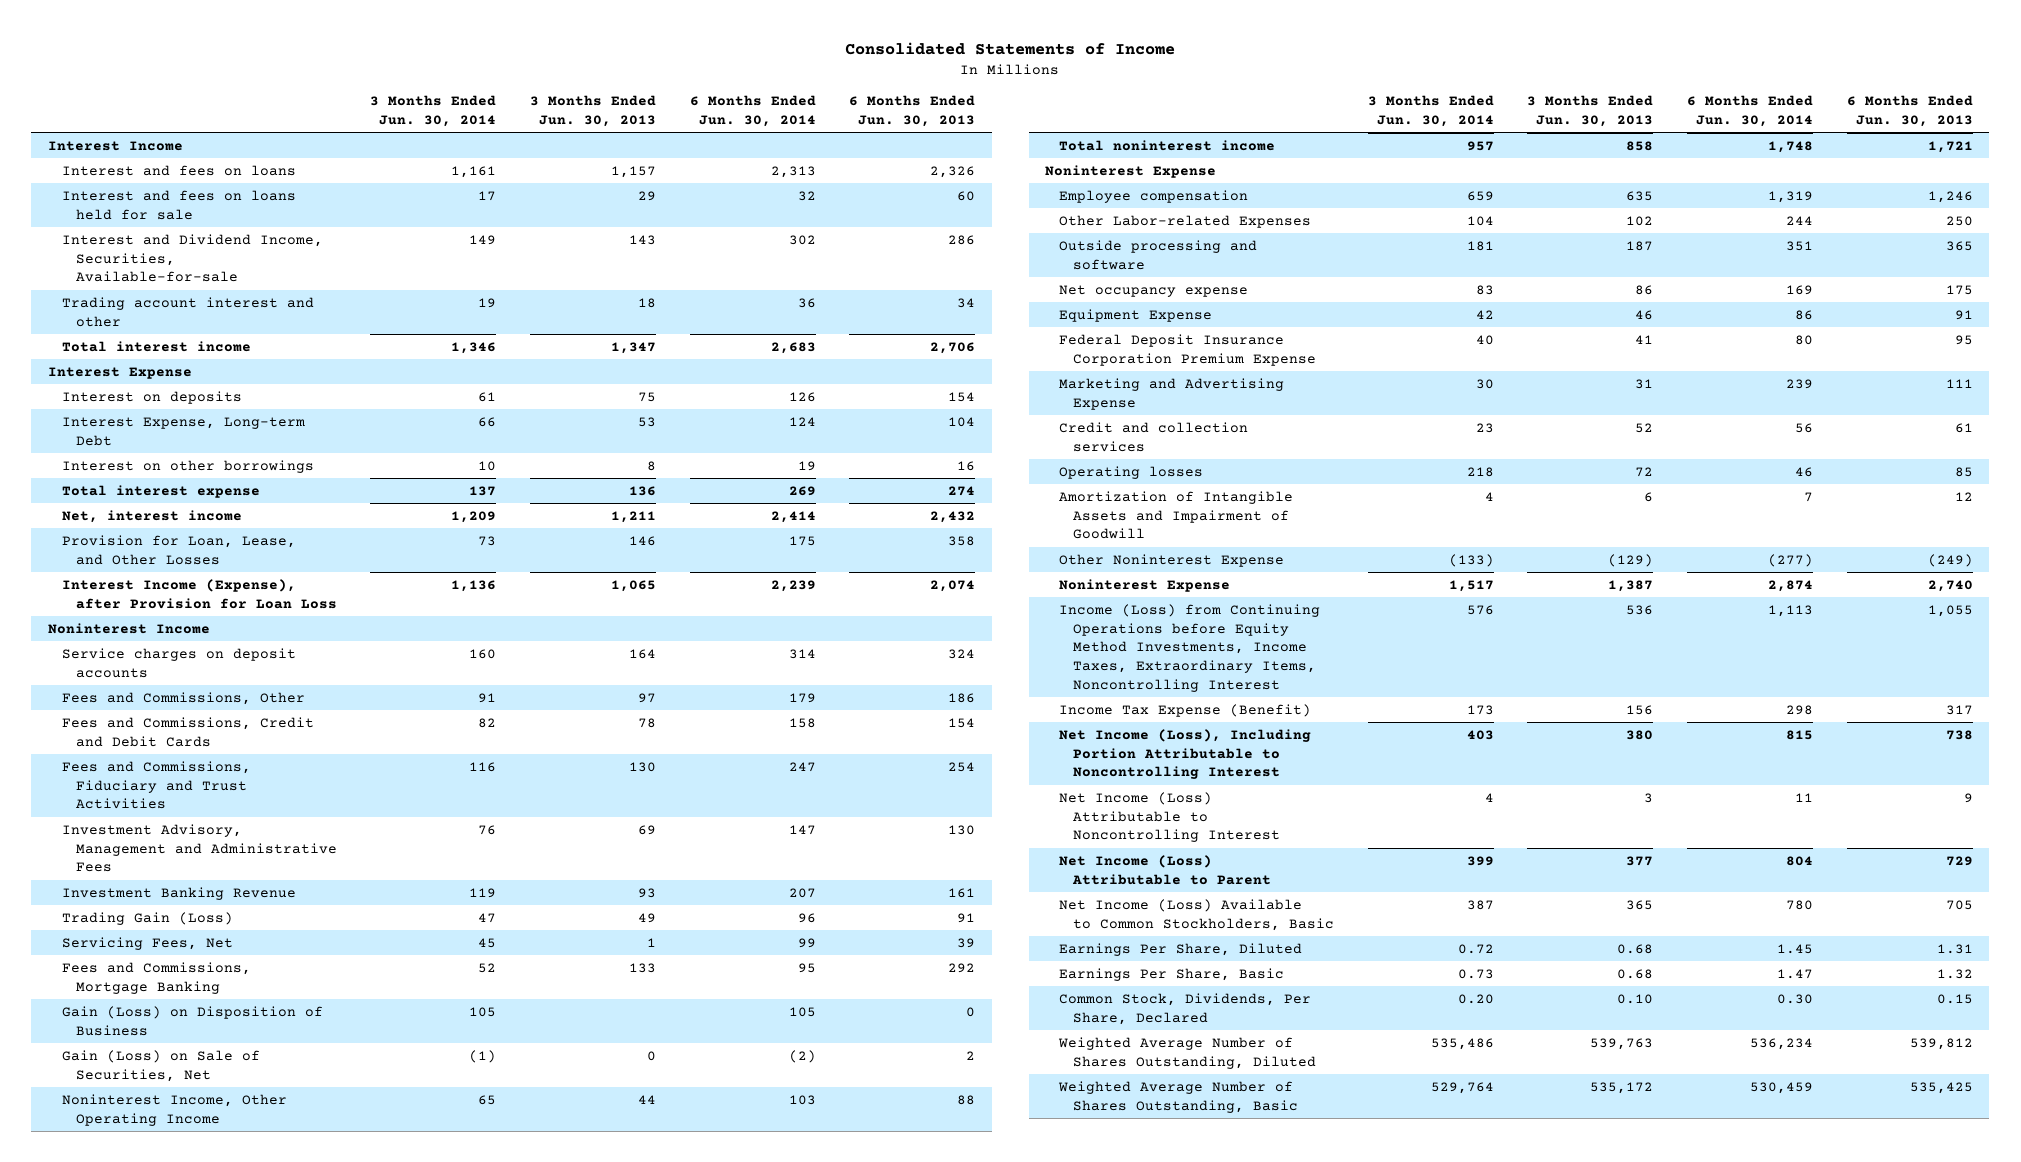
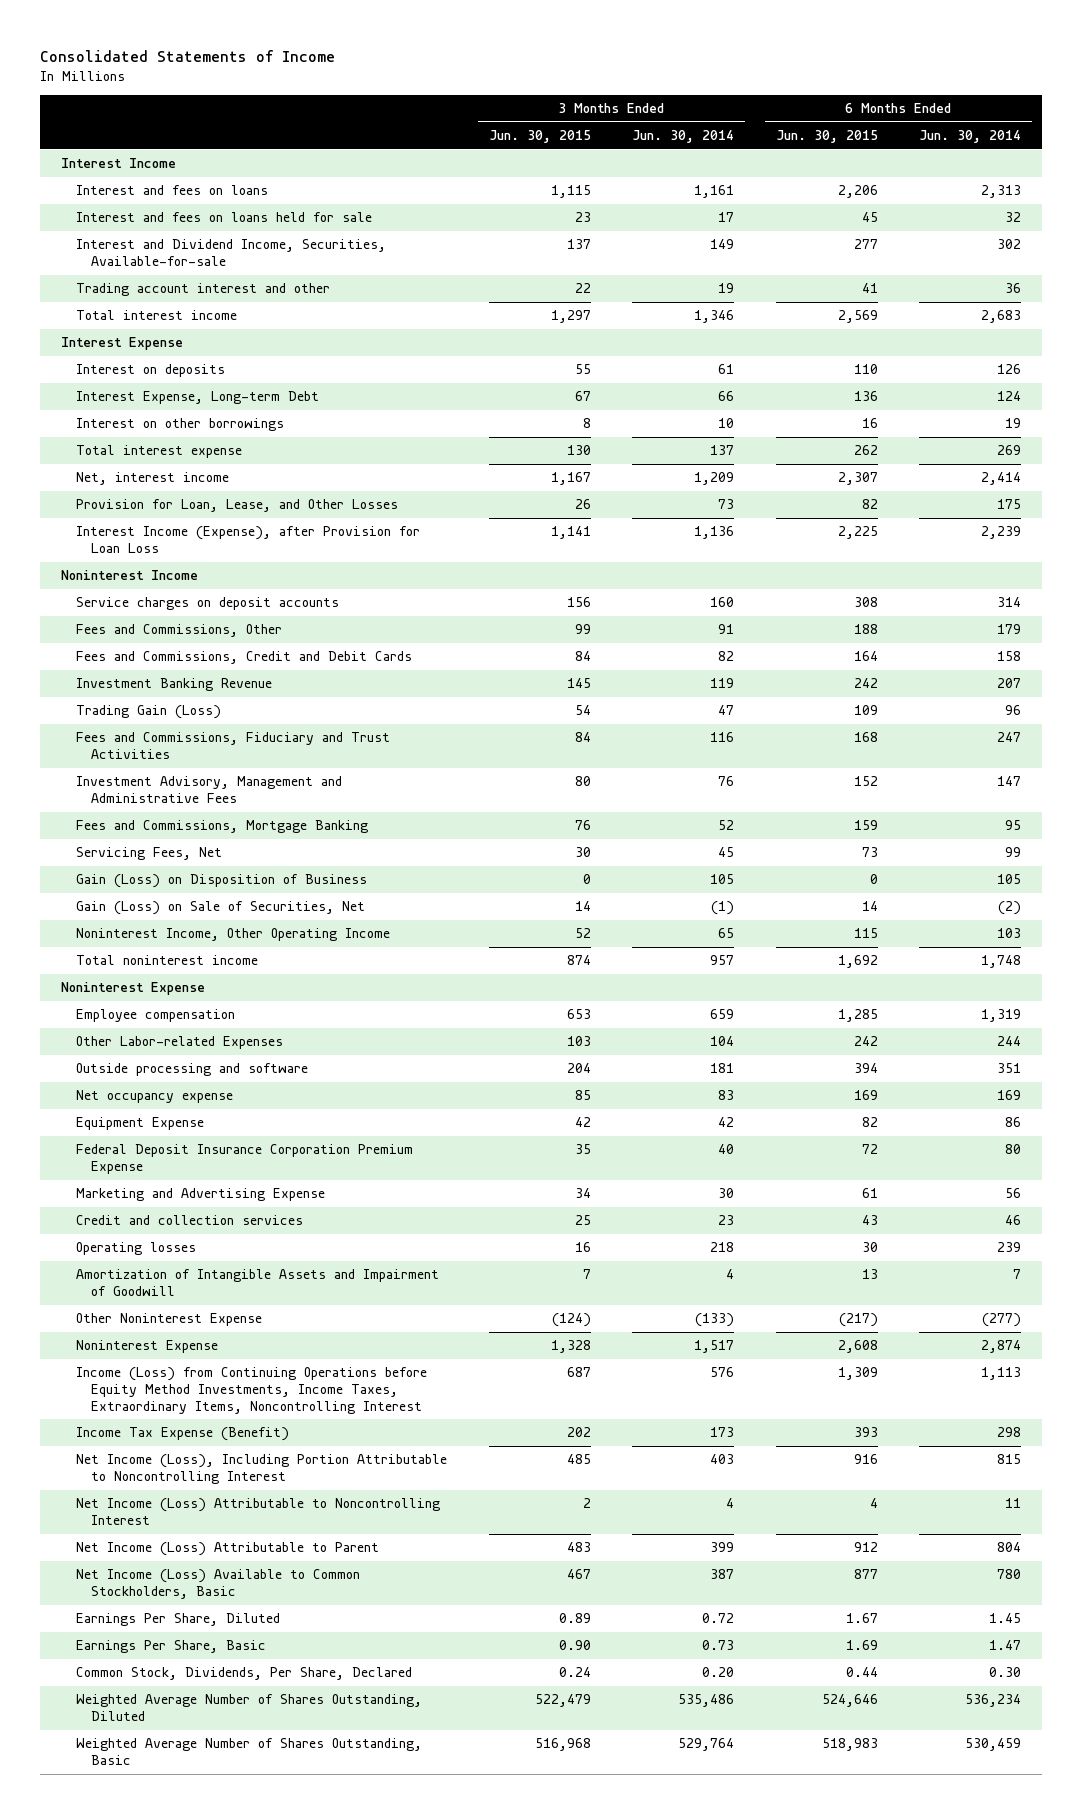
- | 3 Months Ended Jun. 30, 2014 | 3 Months Ended Jun. 30, 2013 | 6 Months Ended Jun. 30, 2014 | 6 Months Ended Jun. 30, 2013
+ | 3 Months Ended Jun. 30, 2015 | 3 Months Ended Jun. 30, 2014 | 6 Months Ended Jun. 30, 2015 | 6 Months Ended Jun. 30, 2014
moved down: Fees and Commissions, Fiduciary and Trust Activities | 84 | 116 | 168 | 247
moved down: Investment Advisory, Management and Administrative Fees | 80 | 76 | 152 | 147
moved down: Servicing Fees, Net | 30 | 45 | 73 | 99
- Marketing and Advertising Expense | 30 | 31 | 239 | 111
- Credit and collection services | 23 | 52 | 56 | 61
- Operating losses | 218 | 72 | 46 | 85
+ Marketing and Advertising Expense | 34 | 30 | 61 | 56
+ Credit and collection services | 25 | 23 | 43 | 46
+ Operating losses | 16 | 218 | 30 | 239

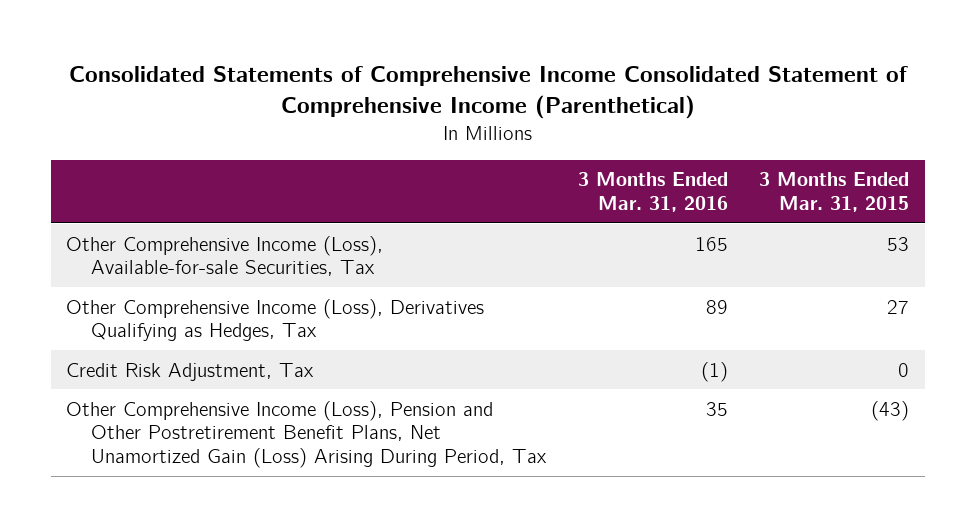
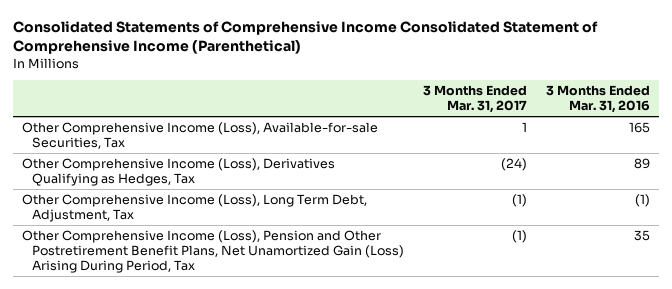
- | 3 Months Ended Mar. 31, 2016 | 3 Months Ended Mar. 31, 2015
+ | 3 Months Ended Mar. 31, 2017 | 3 Months Ended Mar. 31, 2016
- Credit Risk Adjustment, Tax | (1) | 0
+ Other Comprehensive Income (Loss), Long Term Debt, Adjustment, Tax | (1) | (1)

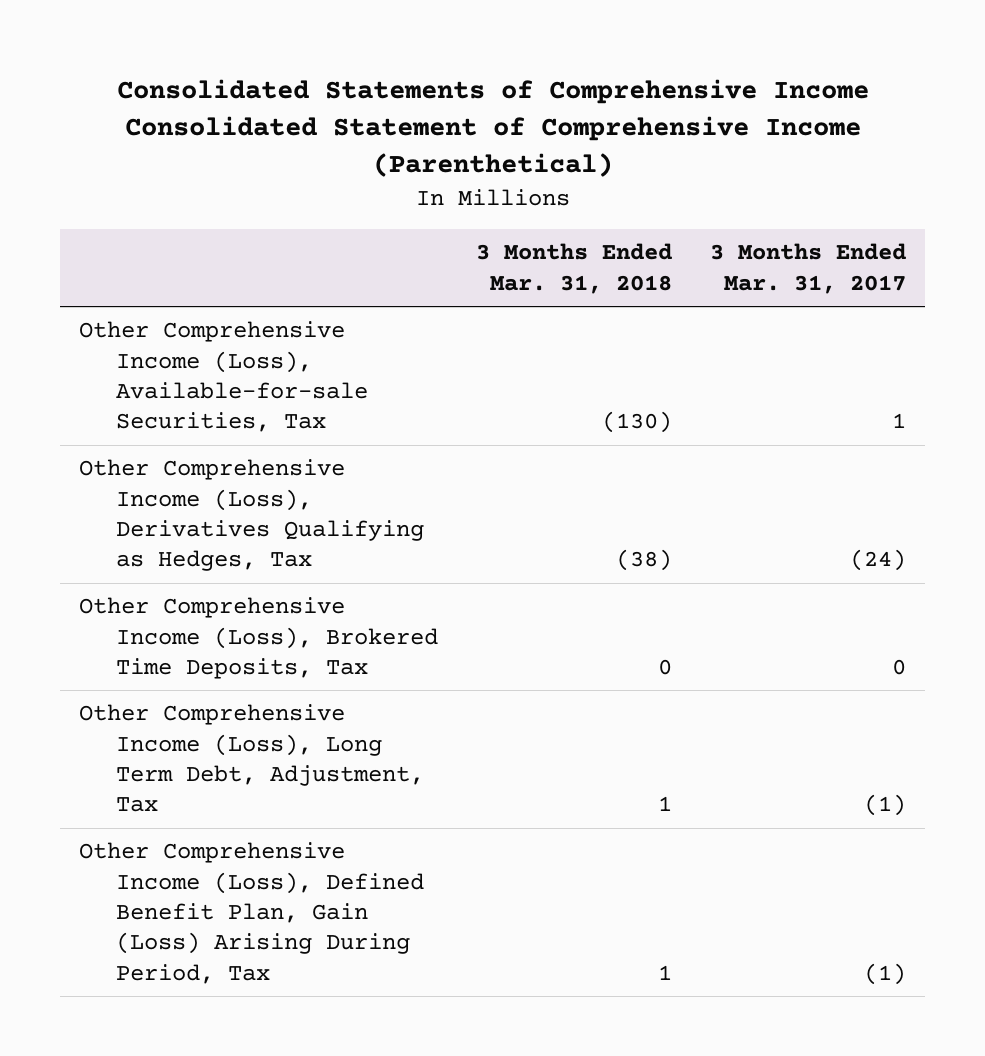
- | 3 Months Ended Mar. 31, 2017 | 3 Months Ended Mar. 31, 2016
+ | 3 Months Ended Mar. 31, 2018 | 3 Months Ended Mar. 31, 2017
+ Other Comprehensive Income (Loss), Brokered Time Deposits, Tax | 0 | 0
- Other Comprehensive Income (Loss), Pension and Other Postretirement Benefit Plans, Net Unamortized Gain (Loss) Arising During Period, Tax | (1) | 35
+ Other Comprehensive Income (Loss), Defined Benefit Plan, Gain (Loss) Arising During Period, Tax | 1 | (1)

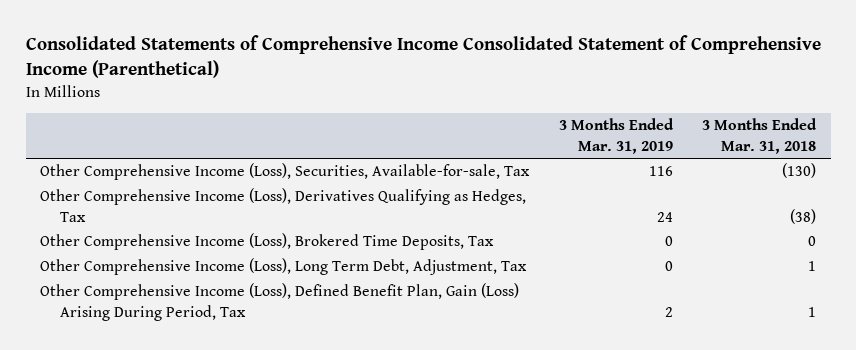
- | 3 Months Ended Mar. 31, 2018 | 3 Months Ended Mar. 31, 2017
+ | 3 Months Ended Mar. 31, 2019 | 3 Months Ended Mar. 31, 2018
- Other Comprehensive Income (Loss), Available-for-sale Securities, Tax | (130) | 1
+ Other Comprehensive Income (Loss), Securities, Available-for-sale, Tax | 116 | (130)

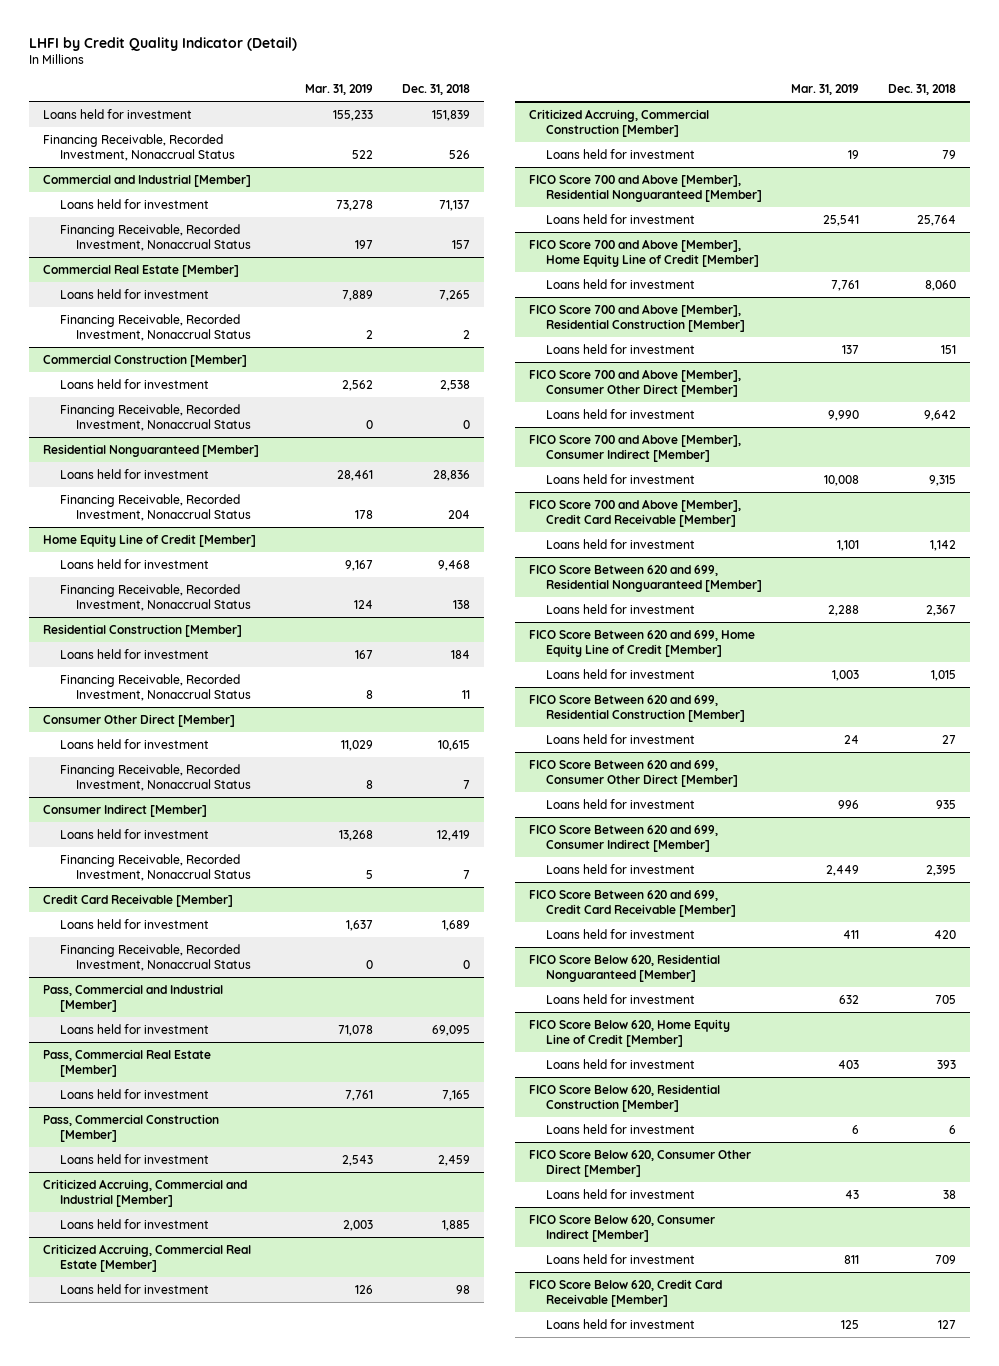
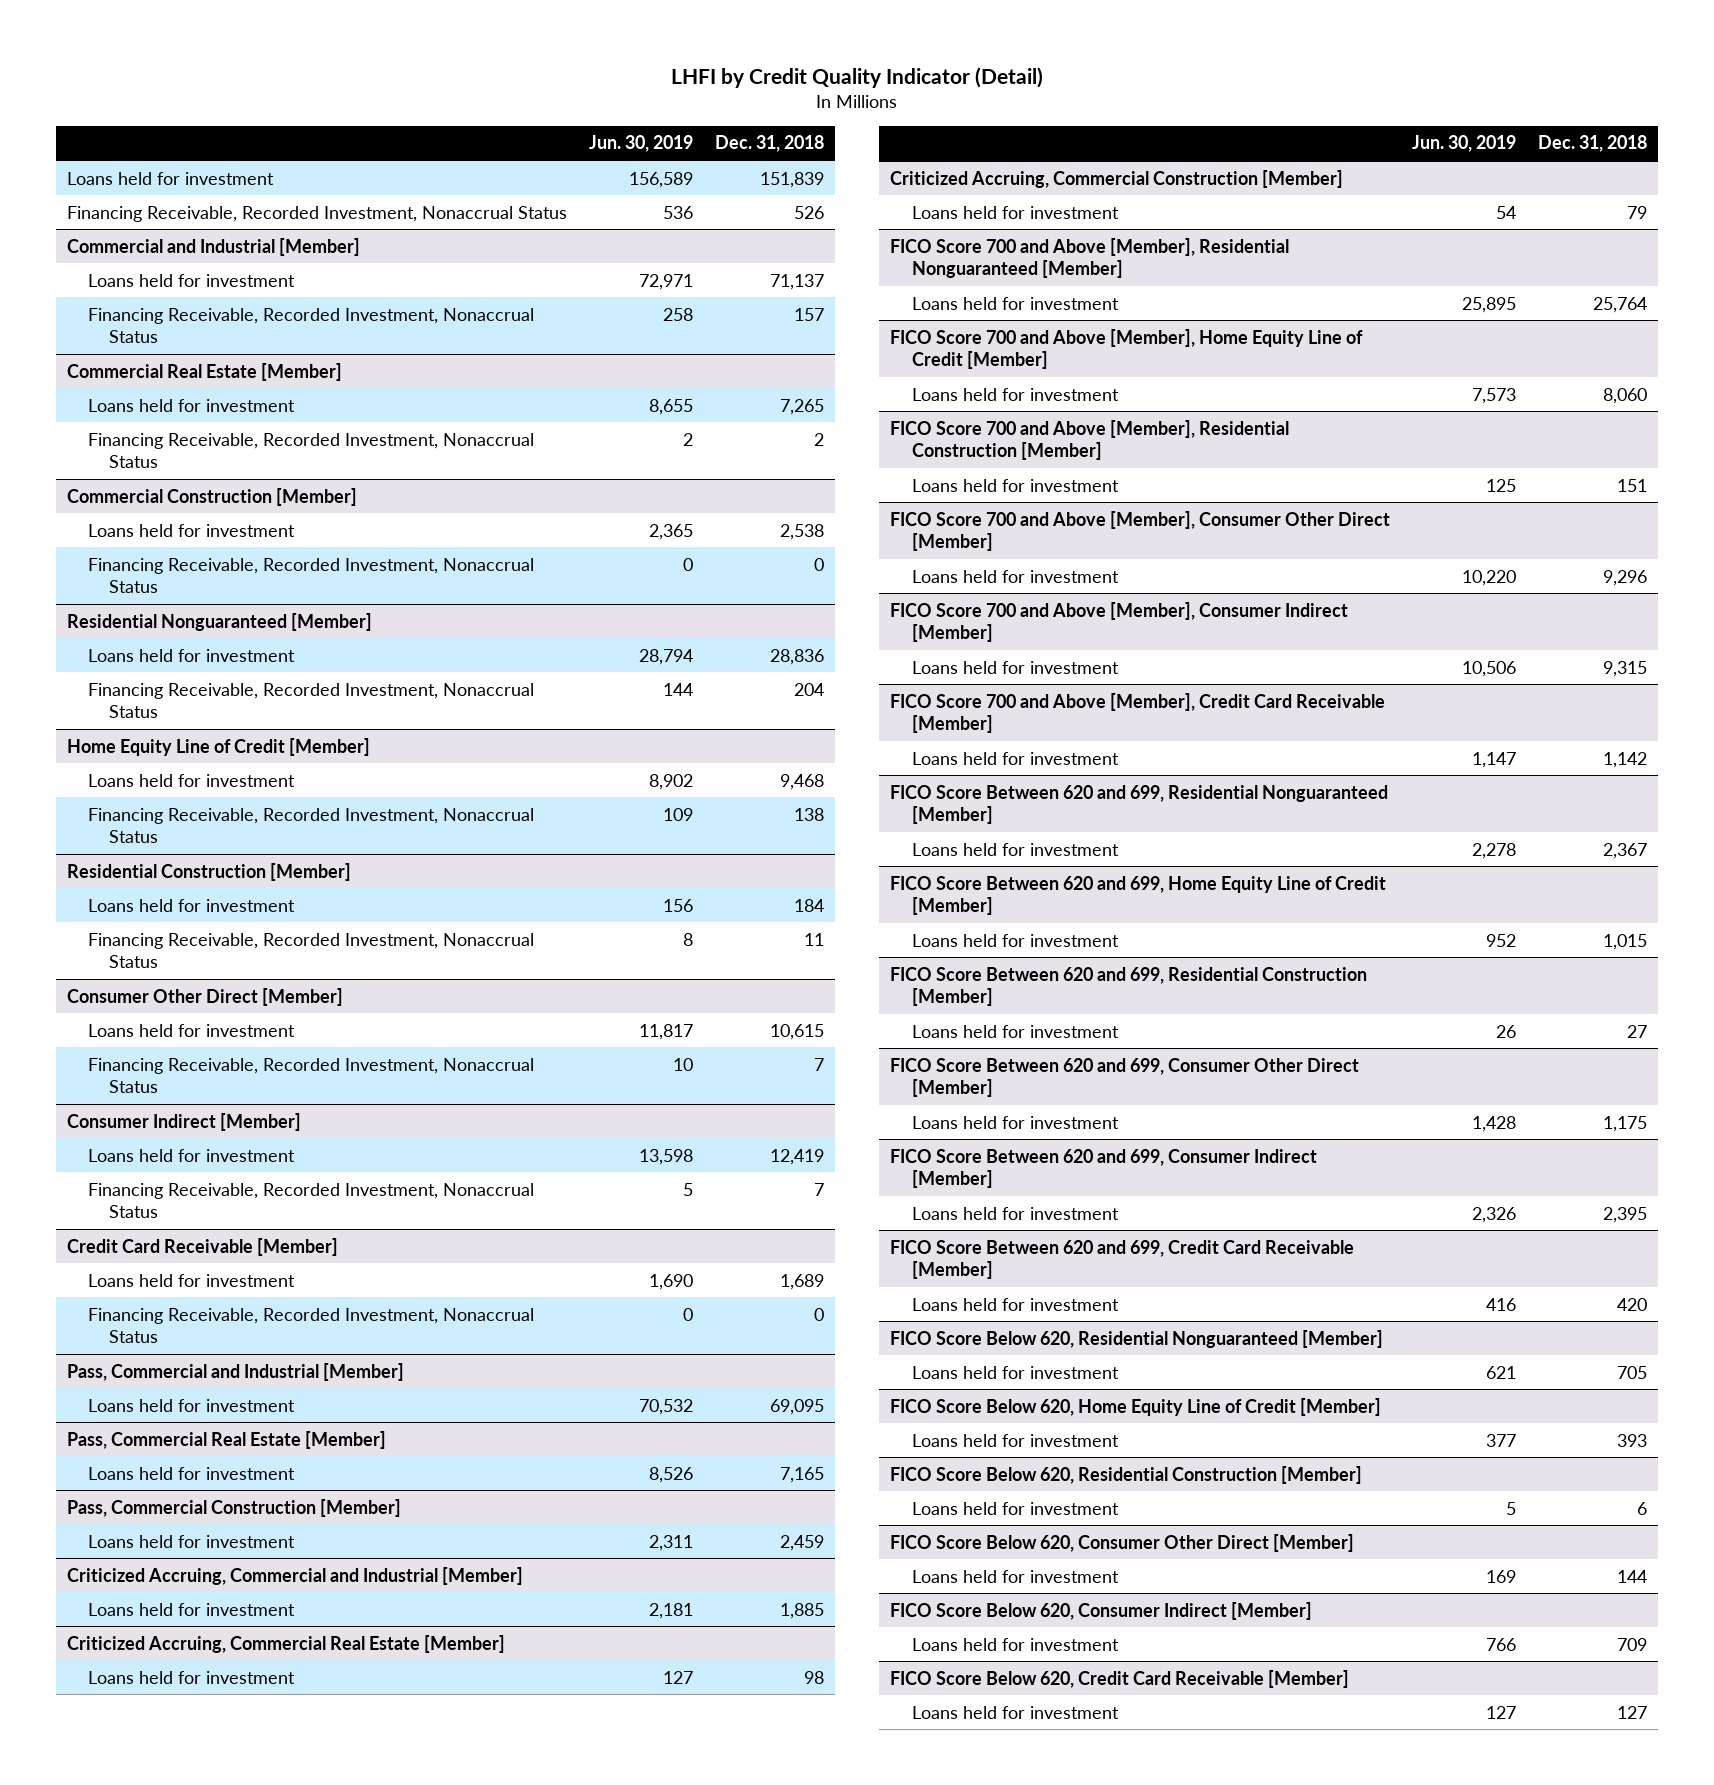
- | Mar. 31, 2019 | Dec. 31, 2018
+ | Jun. 30, 2019 | Dec. 31, 2018
@ FICO Score 700 and Above [Member], Consumer Other Direct [Member]
- Loans held for investment | 9,990 | 9,642
+ Loans held for investment | 10,220 | 9,296
@ FICO Score Between 620 and 699, Consumer Other Direct [Member]
- Loans held for investment | 996 | 935
+ Loans held for investment | 1,428 | 1,175
@ FICO Score Below 620, Consumer Other Direct [Member]
- Loans held for investment | 43 | 38
+ Loans held for investment | 169 | 144

